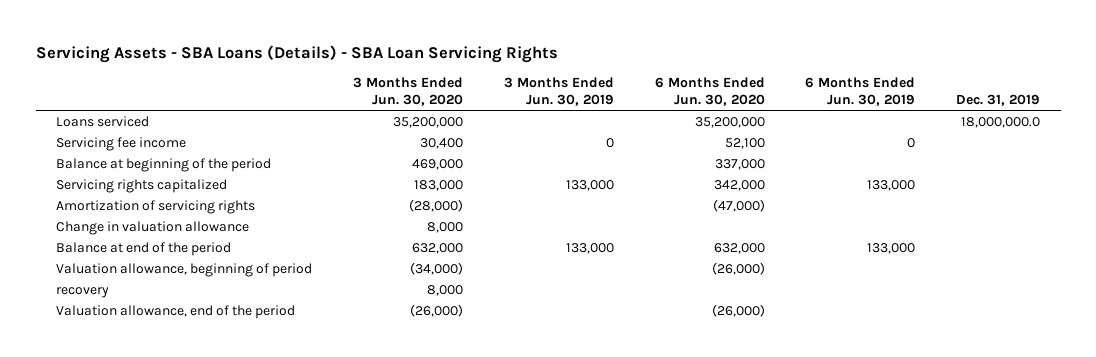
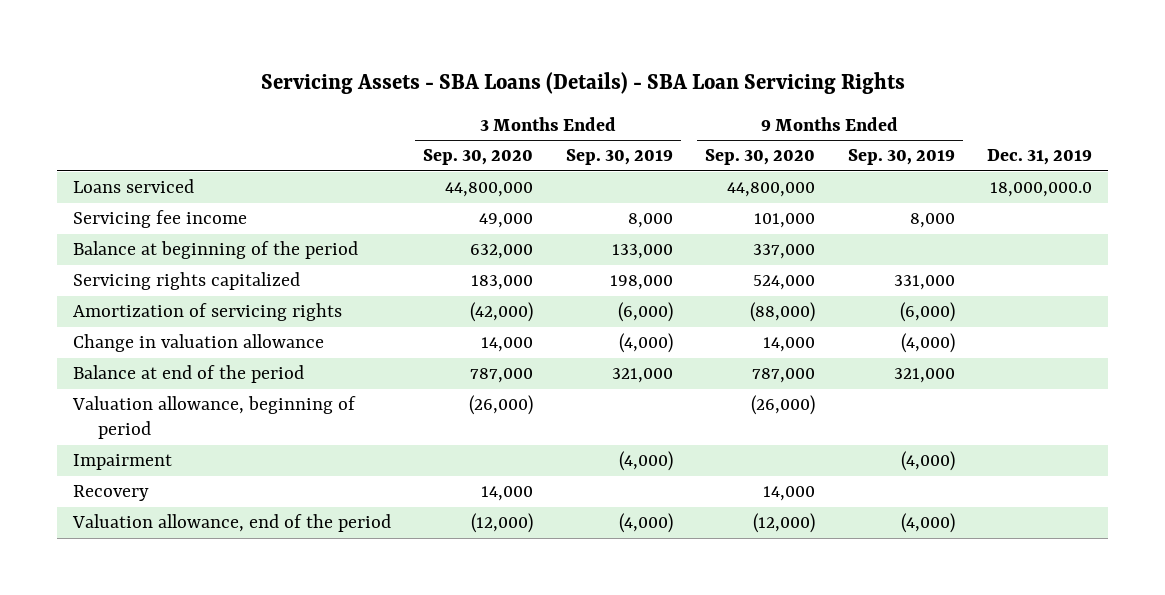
- | 3 Months Ended Jun. 30, 2020 | 3 Months Ended Jun. 30, 2019 | 6 Months Ended Jun. 30, 2020 | 6 Months Ended Jun. 30, 2019 | Dec. 31, 2019
+ | 3 Months Ended Sep. 30, 2020 | 3 Months Ended Sep. 30, 2019 | 9 Months Ended Sep. 30, 2020 | 9 Months Ended Sep. 30, 2019 | Dec. 31, 2019
- recovery | 8,000 | | | |
+ Impairment | | (4,000) | | (4,000) |
+ Recovery | 14,000 | | 14,000 | |

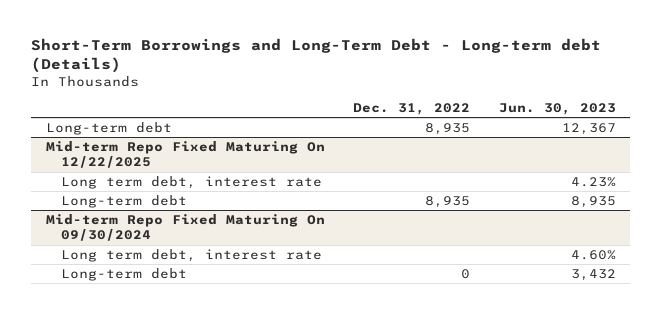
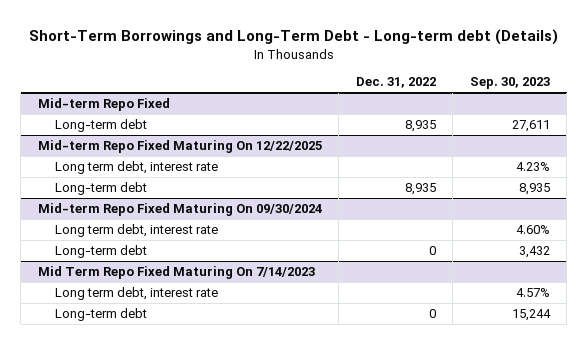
- | Dec. 31, 2022 | Jun. 30, 2023
+ | Dec. 31, 2022 | Sep. 30, 2023
+ Mid-term Repo Fixed
+ Mid Term Repo Fixed Maturing On 7/14/2023
+ Long term debt, interest rate | | 4.57%
+ Long-term debt | 0 | 15,244

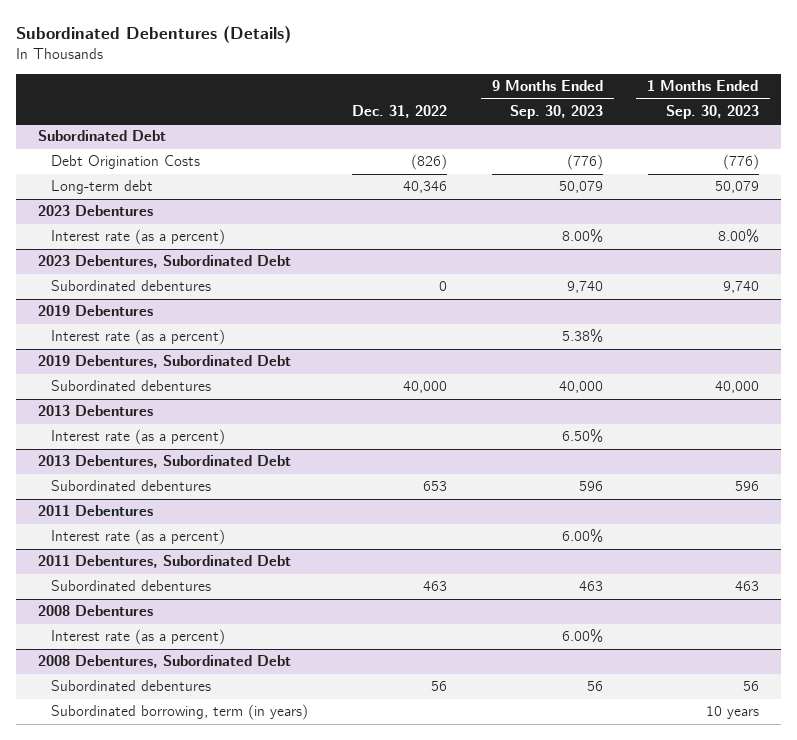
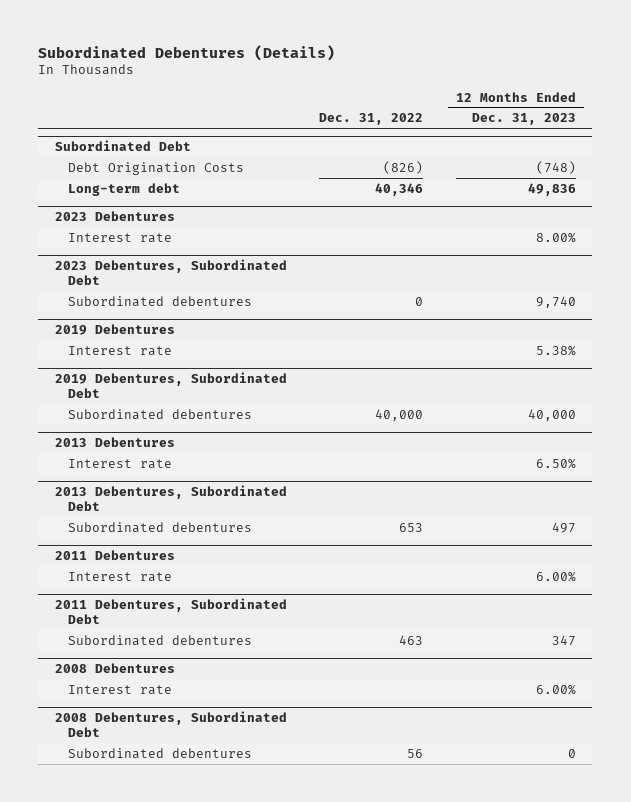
- | Dec. 31, 2022 | 9 Months Ended Sep. 30, 2023 | 1 Months Ended Sep. 30, 2023
+ | Dec. 31, 2022 | 12 Months Ended Dec. 31, 2023
@ 2023 Debentures
- Interest rate (as a percent) | | 8.00% | 8.00%
+ Interest rate | | 8.00%
@ 2019 Debentures
- Interest rate (as a percent) | | 5.38% |
+ Interest rate | | 5.38%
@ 2013 Debentures
- Interest rate (as a percent) | | 6.50% |
+ Interest rate | | 6.50%
@ 2011 Debentures
- Interest rate (as a percent) | | 6.00% |
+ Interest rate | | 6.00%
@ 2008 Debentures
- Interest rate (as a percent) | | 6.00% |
+ Interest rate | | 6.00%
@ 2008 Debentures, Subordinated Debt
- Subordinated borrowing, term (in years) | | | 10 years

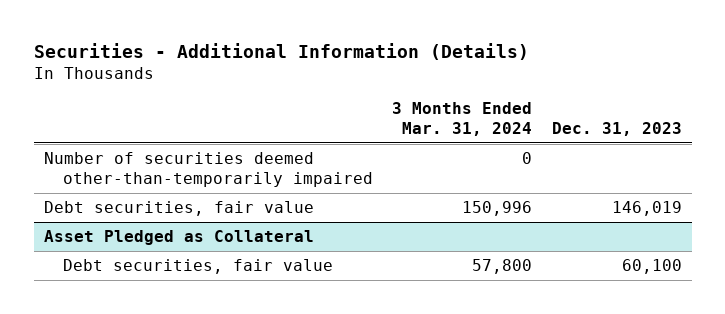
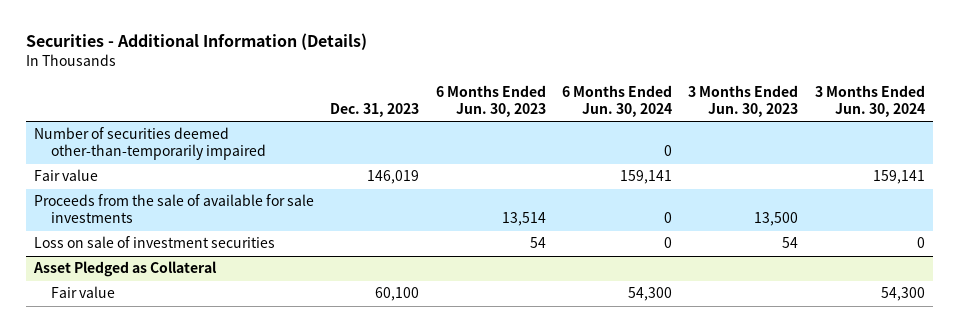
- | 3 Months Ended Mar. 31, 2024 | Dec. 31, 2023
+ | Dec. 31, 2023 | 6 Months Ended Jun. 30, 2023 | 6 Months Ended Jun. 30, 2024 | 3 Months Ended Jun. 30, 2023 | 3 Months Ended Jun. 30, 2024
- Debt securities, fair value | 150,996 | 146,019
+ Fair value | 146,019 | | 159,141 | | 159,141
+ Proceeds from the sale of available for sale investments | | 13,514 | 0 | 13,500 |
+ Loss on sale of investment securities | | 54 | 0 | 54 | 0
@ Asset Pledged as Collateral
- Debt securities, fair value | 57,800 | 60,100
+ Fair value | 60,100 | | 54,300 | | 54,300

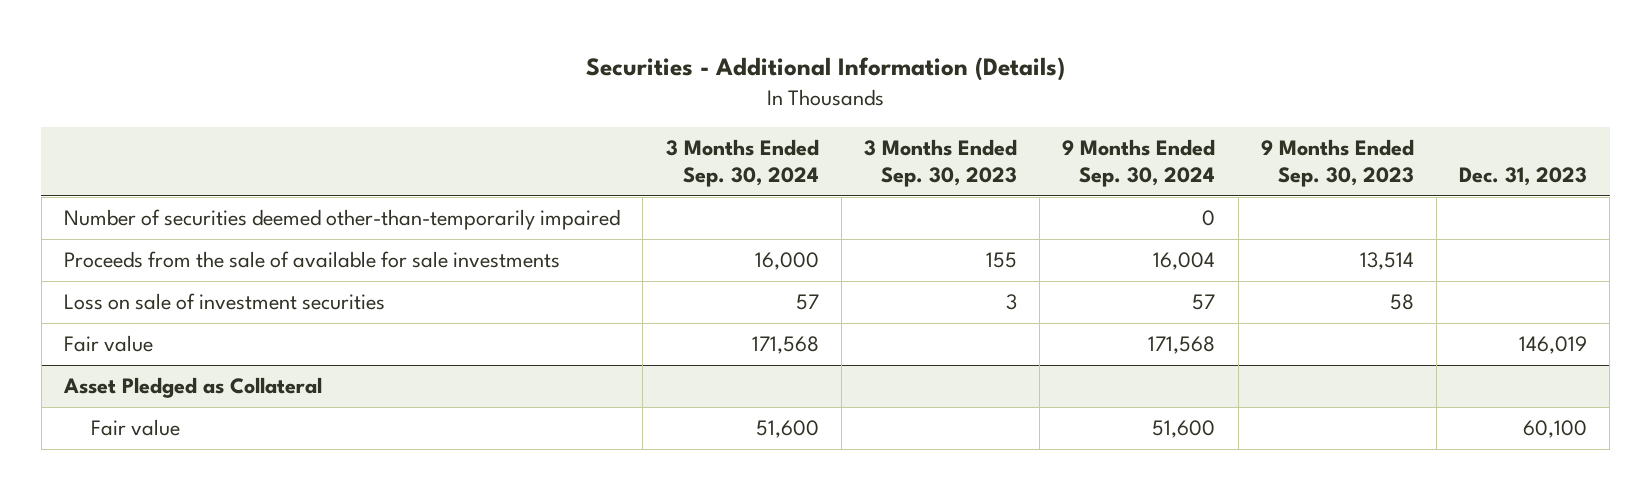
- | Dec. 31, 2023 | 6 Months Ended Jun. 30, 2023 | 6 Months Ended Jun. 30, 2024 | 3 Months Ended Jun. 30, 2023 | 3 Months Ended Jun. 30, 2024
+ | 3 Months Ended Sep. 30, 2024 | 3 Months Ended Sep. 30, 2023 | 9 Months Ended Sep. 30, 2024 | 9 Months Ended Sep. 30, 2023 | Dec. 31, 2023
moved down: Fair value | 171,568 | | 171,568 | | 146,019

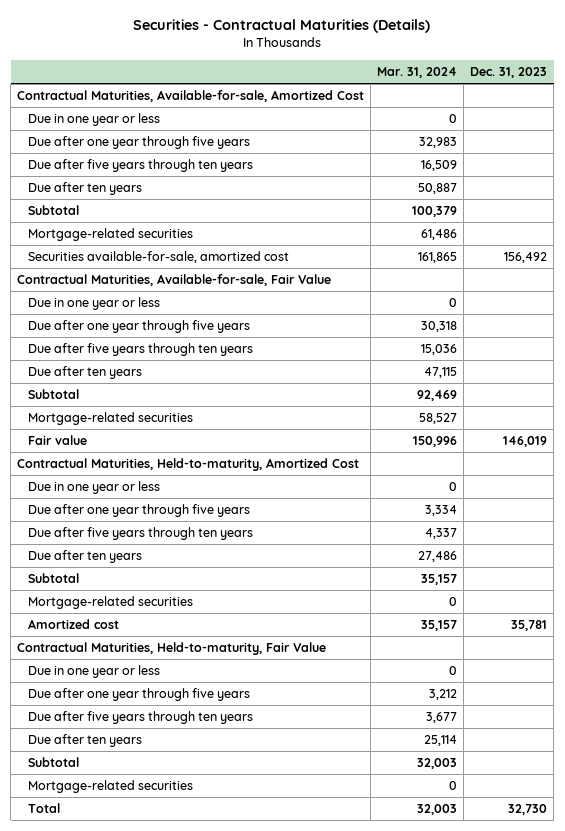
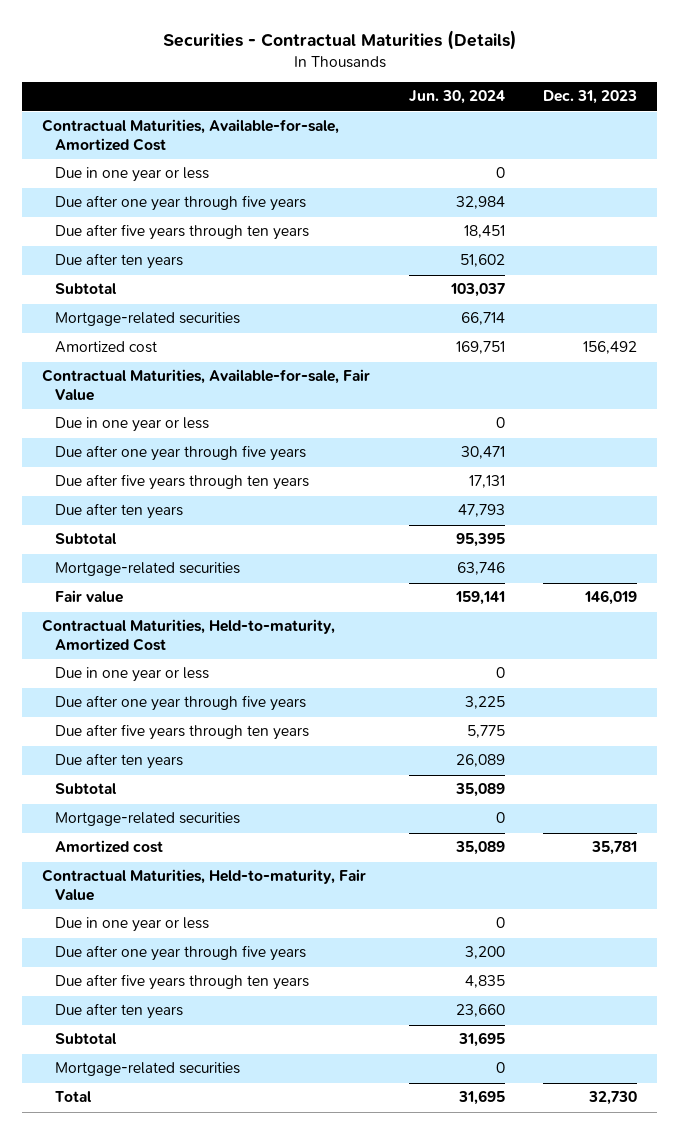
- | Mar. 31, 2024 | Dec. 31, 2023
+ | Jun. 30, 2024 | Dec. 31, 2023
- Securities available-for-sale, amortized cost | 161,865 | 156,492
+ Amortized cost | 169,751 | 156,492

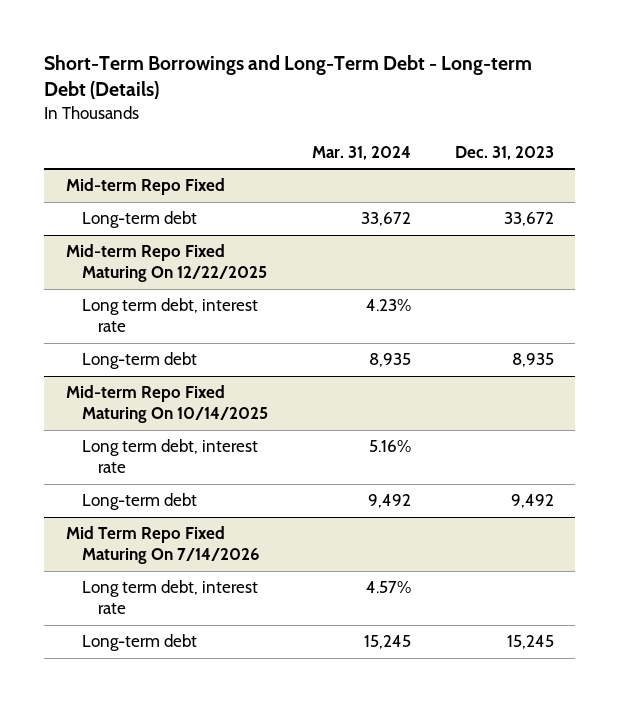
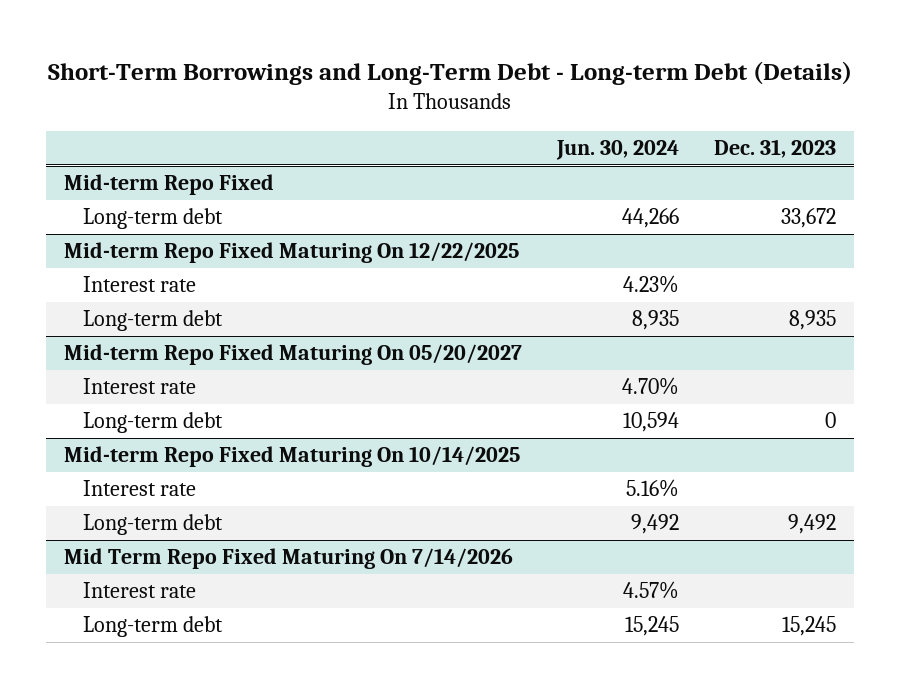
- | Mar. 31, 2024 | Dec. 31, 2023
+ | Jun. 30, 2024 | Dec. 31, 2023
@ Mid-term Repo Fixed Maturing On 12/22/2025
- Long term debt, interest rate | 4.23% |
+ Interest rate | 4.23% |
+ Mid-term Repo Fixed Maturing On 05/20/2027
+ Interest rate | 4.70% |
+ Long-term debt | 10,594 | 0
@ Mid-term Repo Fixed Maturing On 10/14/2025
- Long term debt, interest rate | 5.16% |
+ Interest rate | 5.16% |
@ Mid Term Repo Fixed Maturing On 7/14/2026
- Long term debt, interest rate | 4.57% |
+ Interest rate | 4.57% |

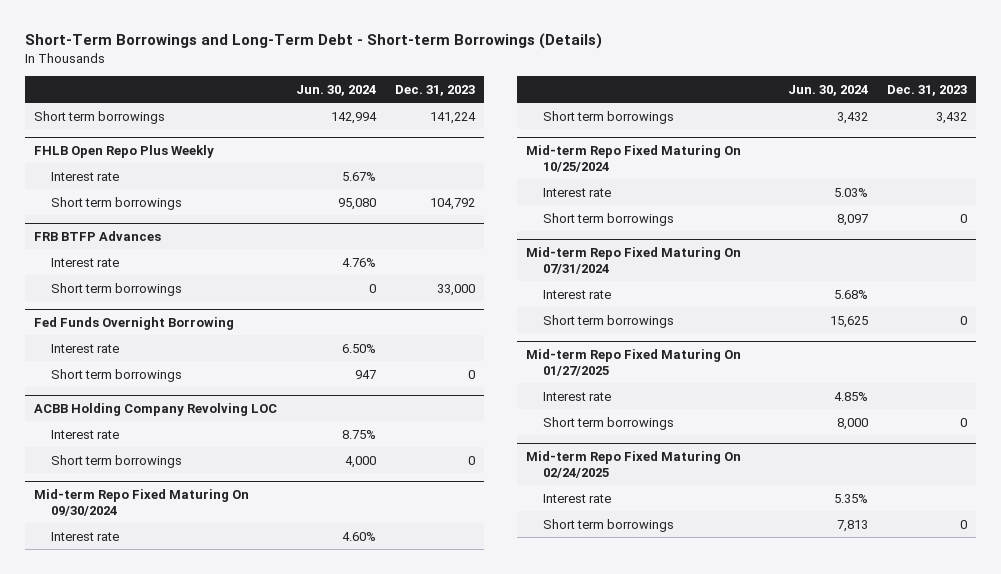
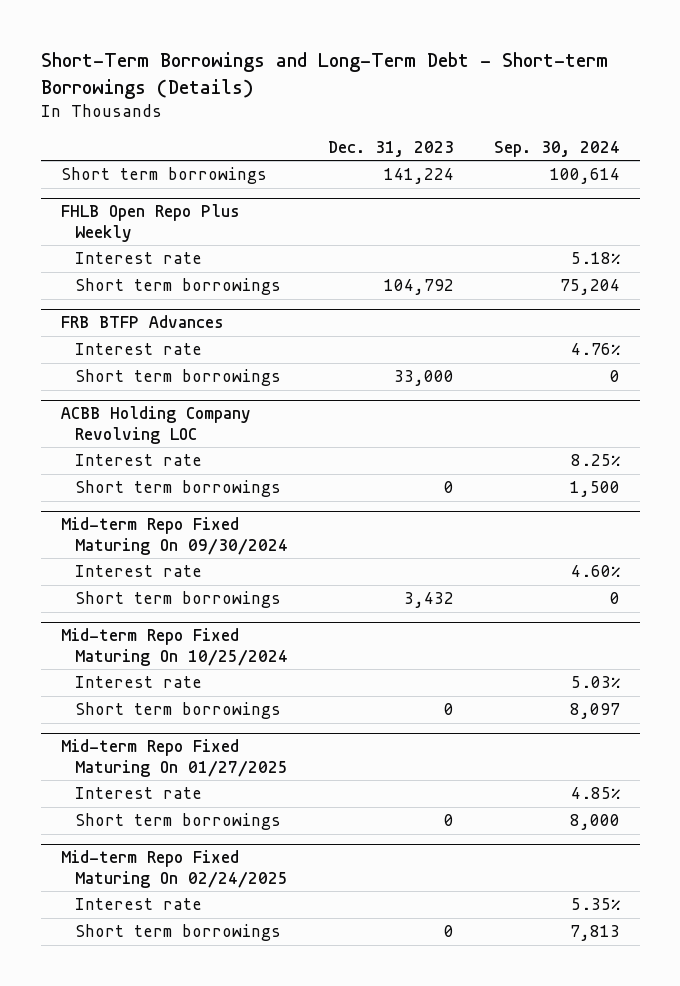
- | Jun. 30, 2024 | Dec. 31, 2023
+ | Dec. 31, 2023 | Sep. 30, 2024
- Fed Funds Overnight Borrowing
- Interest rate | 6.50% |
- Short term borrowings | 947 | 0
- Mid-term Repo Fixed Maturing On 07/31/2024
- Interest rate | 5.68% |
- Short term borrowings | 15,625 | 0

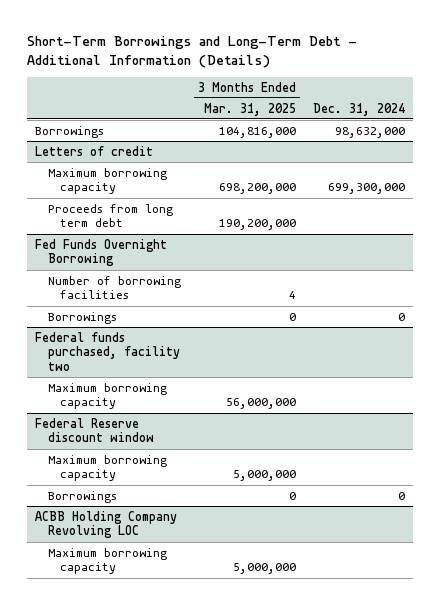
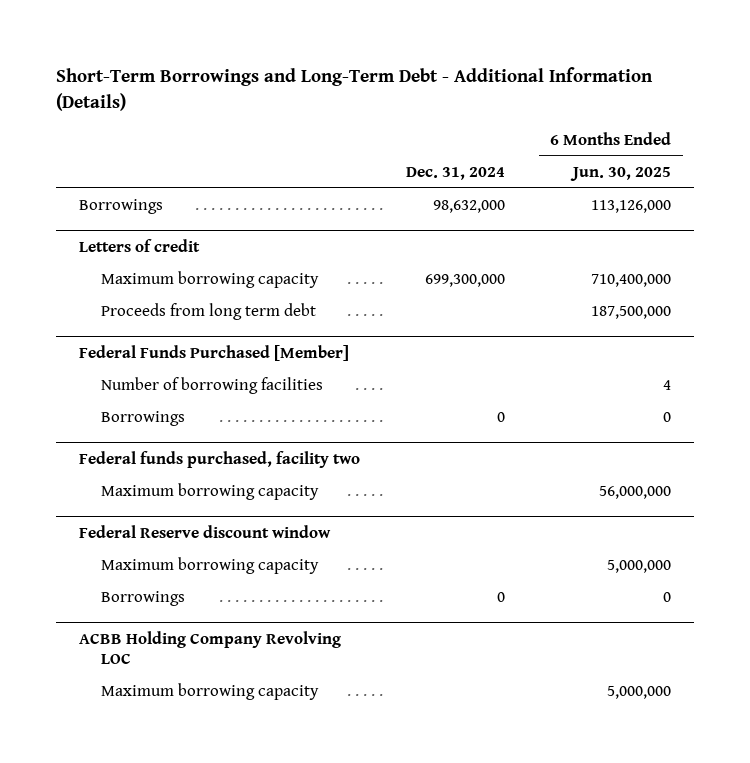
- | 3 Months Ended Mar. 31, 2025 | Dec. 31, 2024
+ | Dec. 31, 2024 | 6 Months Ended Jun. 30, 2025
- Fed Funds Overnight Borrowing
+ Federal Funds Purchased [Member]

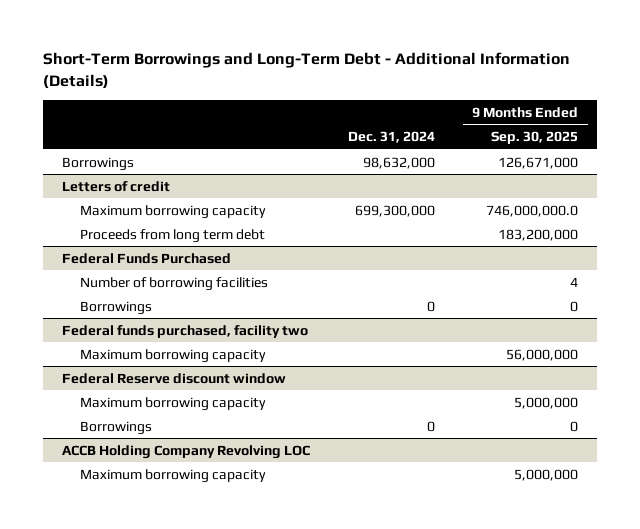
- | Dec. 31, 2024 | 6 Months Ended Jun. 30, 2025
+ | Dec. 31, 2024 | 9 Months Ended Sep. 30, 2025
- Federal Funds Purchased [Member]
+ Federal Funds Purchased
- ACBB Holding Company Revolving LOC
+ ACCB Holding Company Revolving LOC

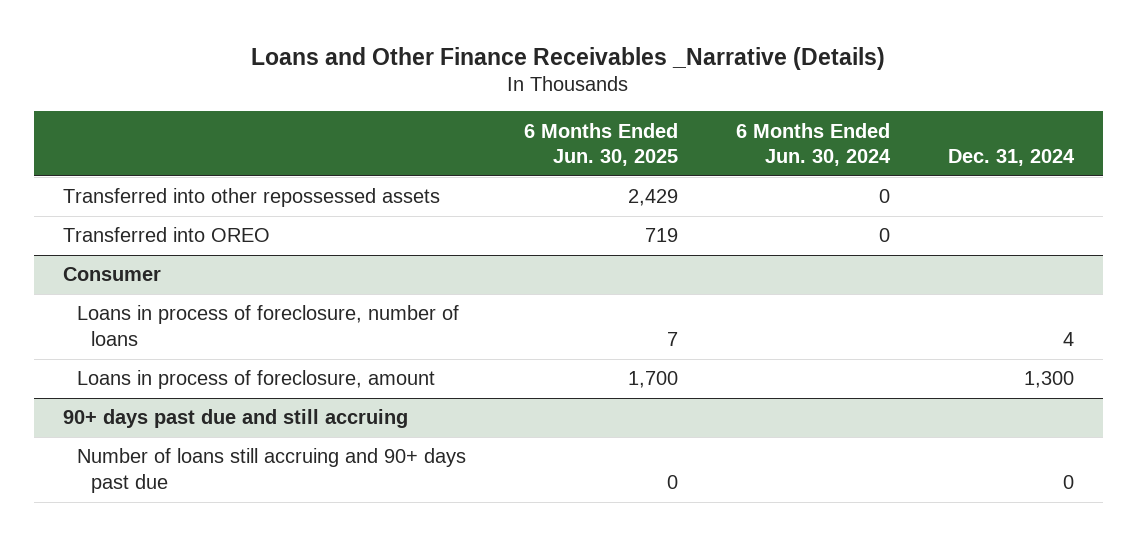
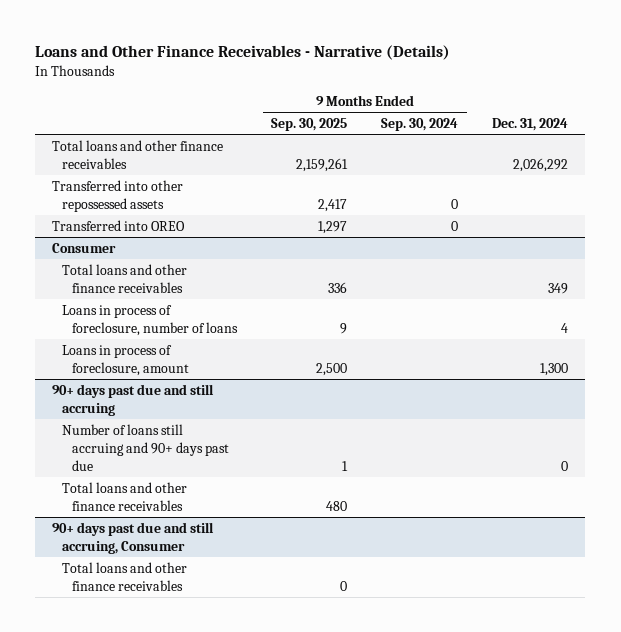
- Loans and Other Finance Receivables _Narrative (Details)
+ Loans and Other Finance Receivables - Narrative (Details)
- | 6 Months Ended Jun. 30, 2025 | 6 Months Ended Jun. 30, 2024 | Dec. 31, 2024
+ | 9 Months Ended Sep. 30, 2025 | 9 Months Ended Sep. 30, 2024 | Dec. 31, 2024
+ Total loans and other finance receivables | 2,159,261 | | 2,026,292
@ Consumer
+ Total loans and other finance receivables | 336 | | 349
@ 90+ days past due and still accruing
+ Total loans and other finance receivables | 480 | |
+ 90+ days past due and still accruing, Consumer
+ Total loans and other finance receivables | 0 | |

